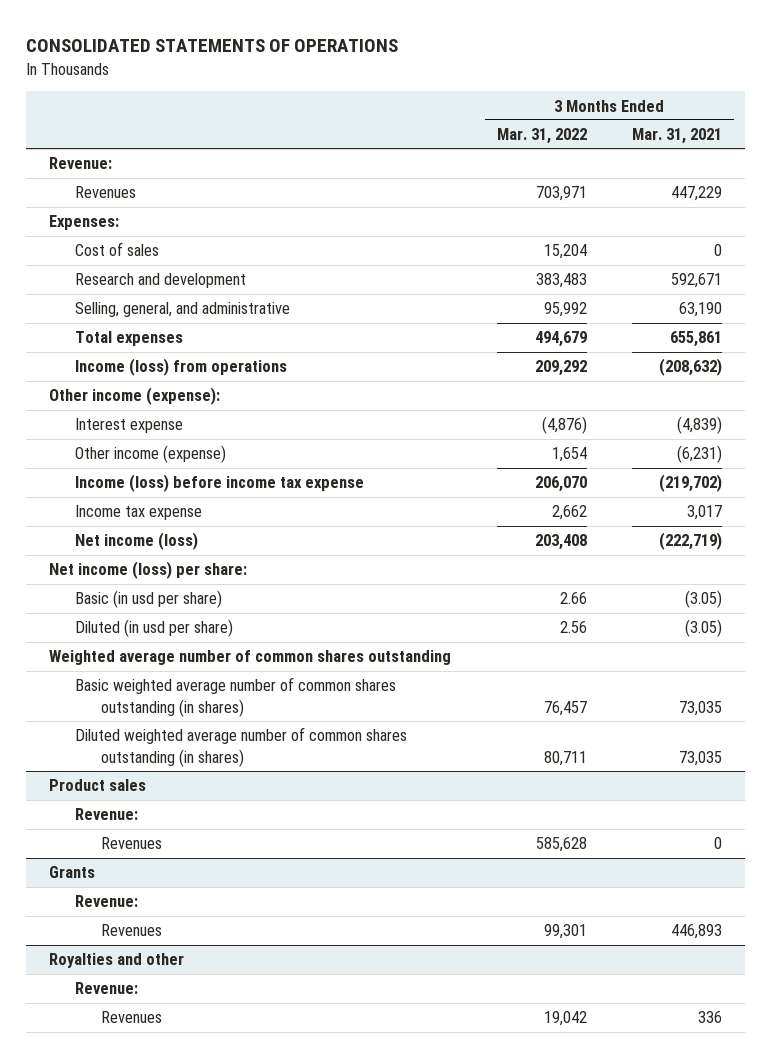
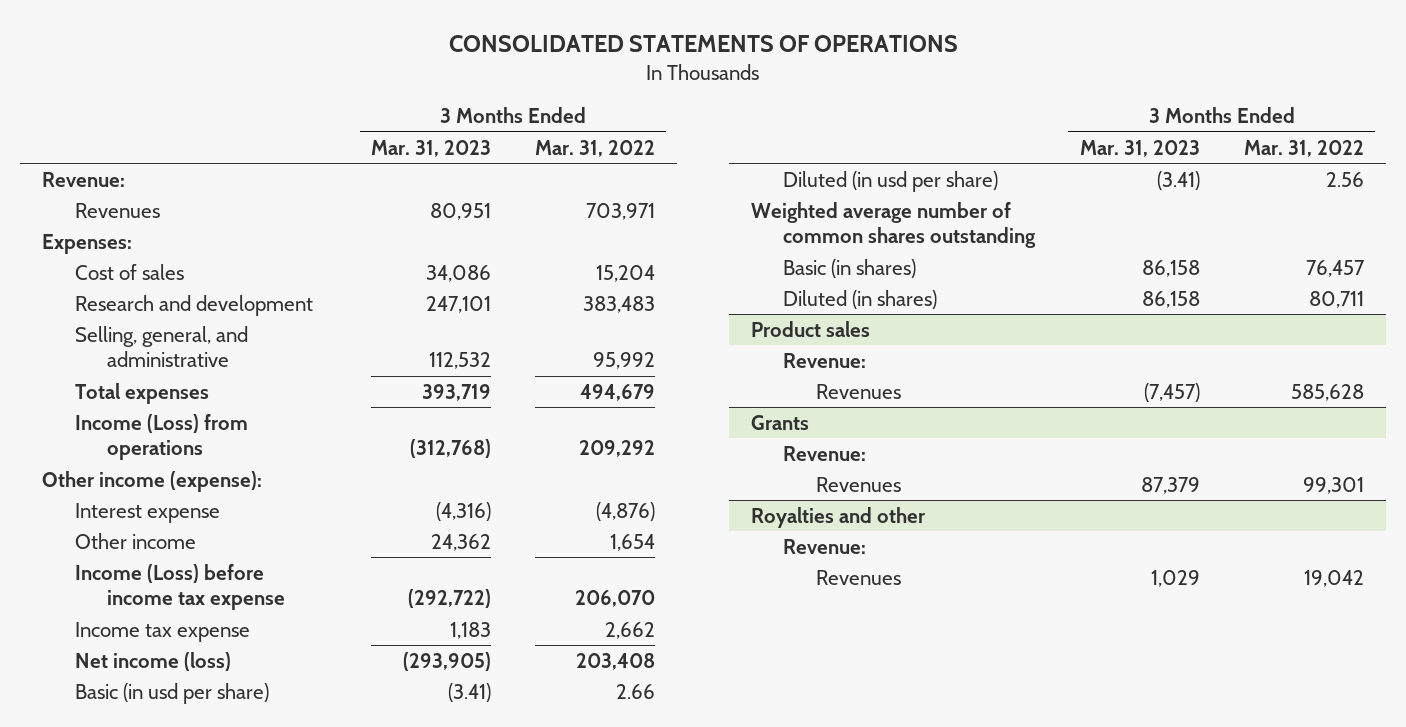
- | 3 Months Ended Mar. 31, 2022 | 3 Months Ended Mar. 31, 2021
+ | 3 Months Ended Mar. 31, 2023 | 3 Months Ended Mar. 31, 2022
- Income (loss) from operations | 209,292 | (208,632)
+ Income (Loss) from operations | (312,768) | 209,292
- Other income (expense) | 1,654 | (6,231)
- Income (loss) before income tax expense | 206,070 | (219,702)
+ Other income | 24,362 | 1,654
+ Income (Loss) before income tax expense | (292,722) | 206,070
- Net income (loss) per share:
- Basic weighted average number of common shares outstanding (in shares) | 76,457 | 73,035
- Diluted weighted average number of common shares outstanding (in shares) | 80,711 | 73,035
+ Basic (in shares) | 86,158 | 76,457
+ Diluted (in shares) | 86,158 | 80,711

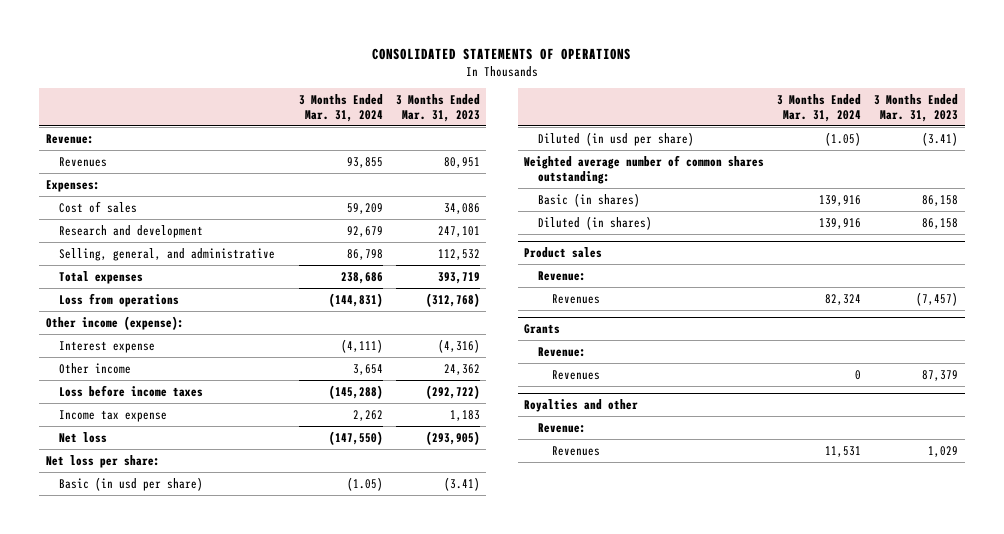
- | 3 Months Ended Mar. 31, 2023 | 3 Months Ended Mar. 31, 2022
+ | 3 Months Ended Mar. 31, 2024 | 3 Months Ended Mar. 31, 2023
- Income (Loss) from operations | (312,768) | 209,292
+ Loss from operations | (144,831) | (312,768)
- Income (Loss) before income tax expense | (292,722) | 206,070
+ Loss before income taxes | (145,288) | (292,722)
- Net income (loss) | (293,905) | 203,408
+ Net loss | (147,550) | (293,905)
+ Net loss per share:
- Weighted average number of common shares outstanding
+ Weighted average number of common shares outstanding:

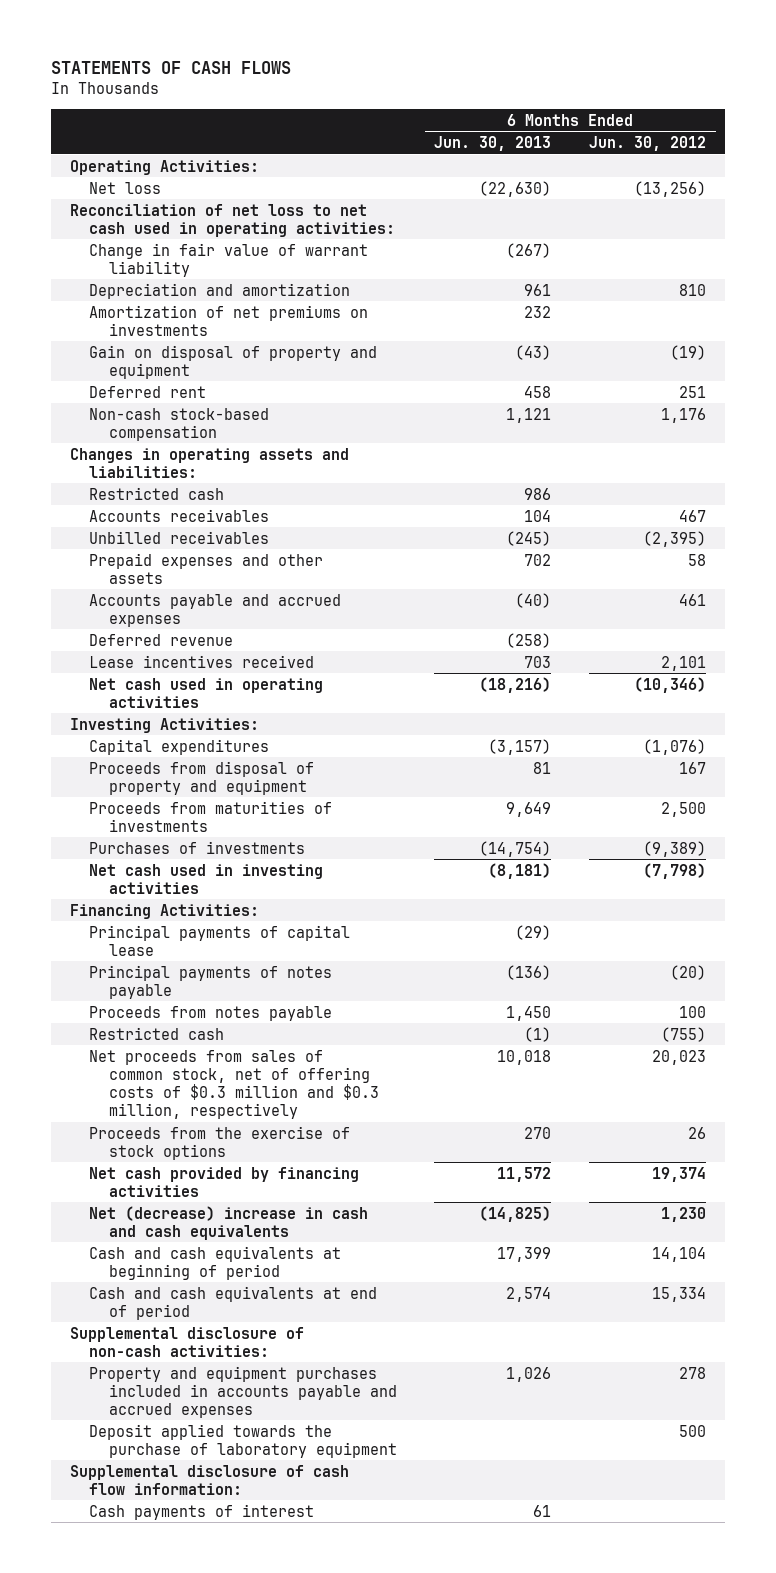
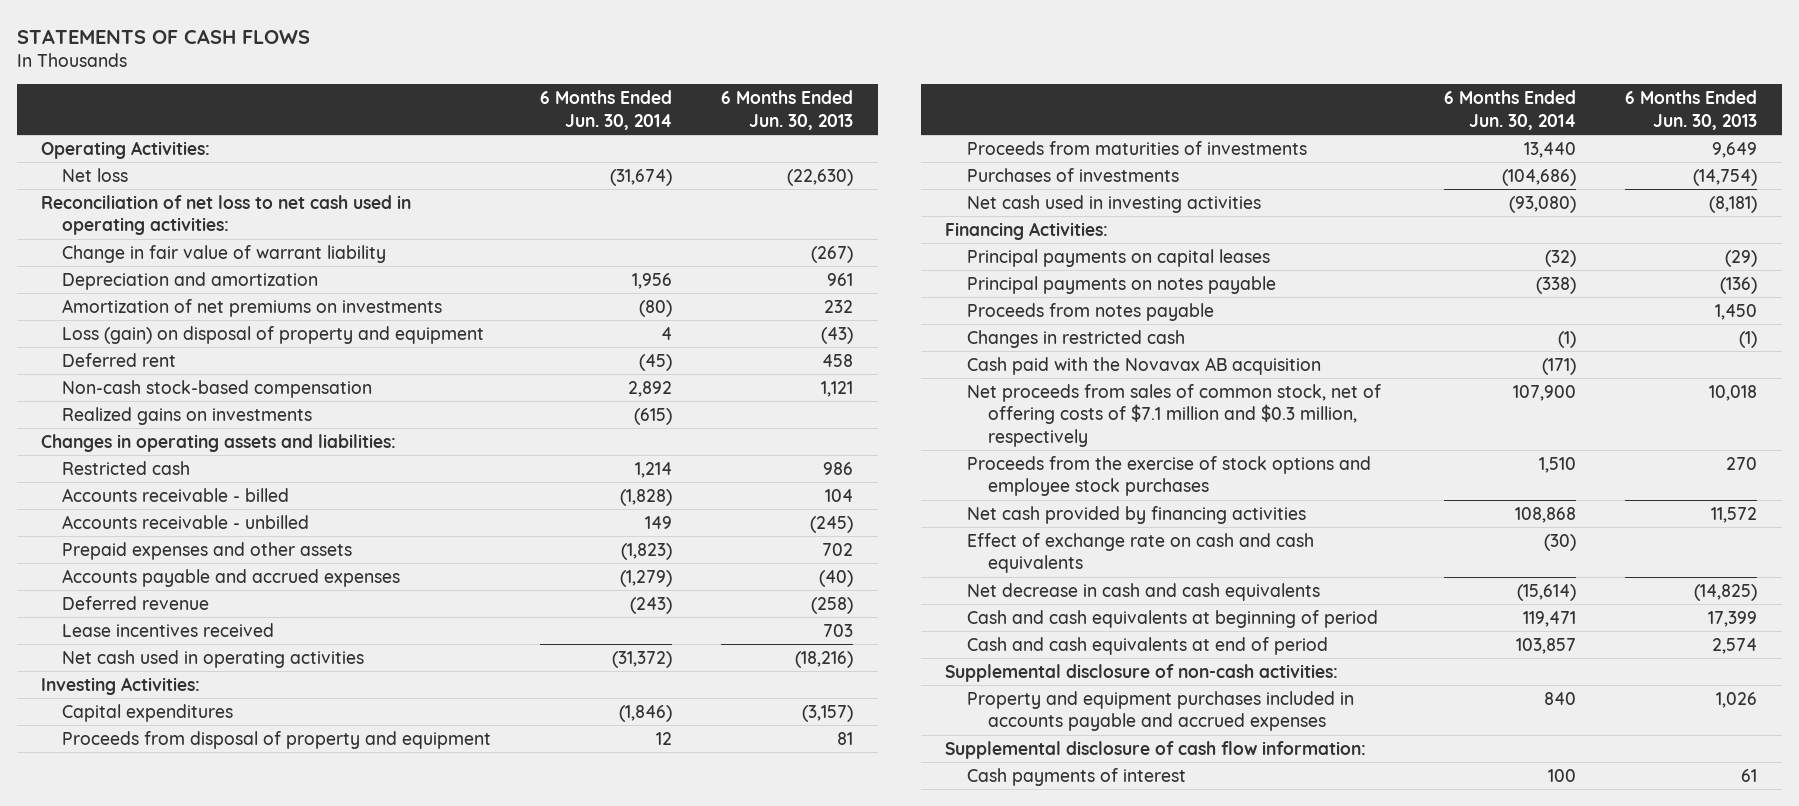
- | 6 Months Ended Jun. 30, 2013 | 6 Months Ended Jun. 30, 2012
+ | 6 Months Ended Jun. 30, 2014 | 6 Months Ended Jun. 30, 2013
- Gain on disposal of property and equipment | (43) | (19)
+ Loss (gain) on disposal of property and equipment | 4 | (43)
+ Realized gains on investments | (615) |
- Accounts receivables | 104 | 467
- Unbilled receivables | (245) | (2,395)
+ Accounts receivable - billed | (1,828) | 104
+ Accounts receivable - unbilled | 149 | (245)
- Principal payments of capital lease | (29) |
- Principal payments of notes payable | (136) | (20)
+ Principal payments on capital leases | (32) | (29)
+ Principal payments on notes payable | (338) | (136)
- Restricted cash | (1) | (755)
- Net proceeds from sales of common stock, net of offering costs of $0.3 million and $0.3 million, respectively | 10,018 | 20,023
- Proceeds from the exercise of stock options | 270 | 26
+ Changes in restricted cash | (1) | (1)
+ Cash paid with the Novavax AB acquisition | (171) |
+ Net proceeds from sales of common stock, net of offering costs of $7.1 million and $0.3 million, respectively | 107,900 | 10,018
+ Proceeds from the exercise of stock options and employee stock purchases | 1,510 | 270
- Net (decrease) increase in cash and cash equivalents | (14,825) | 1,230
+ Effect of exchange rate on cash and cash equivalents | (30) |
+ Net decrease in cash and cash equivalents | (15,614) | (14,825)
- Deposit applied towards the purchase of laboratory equipment | | 500

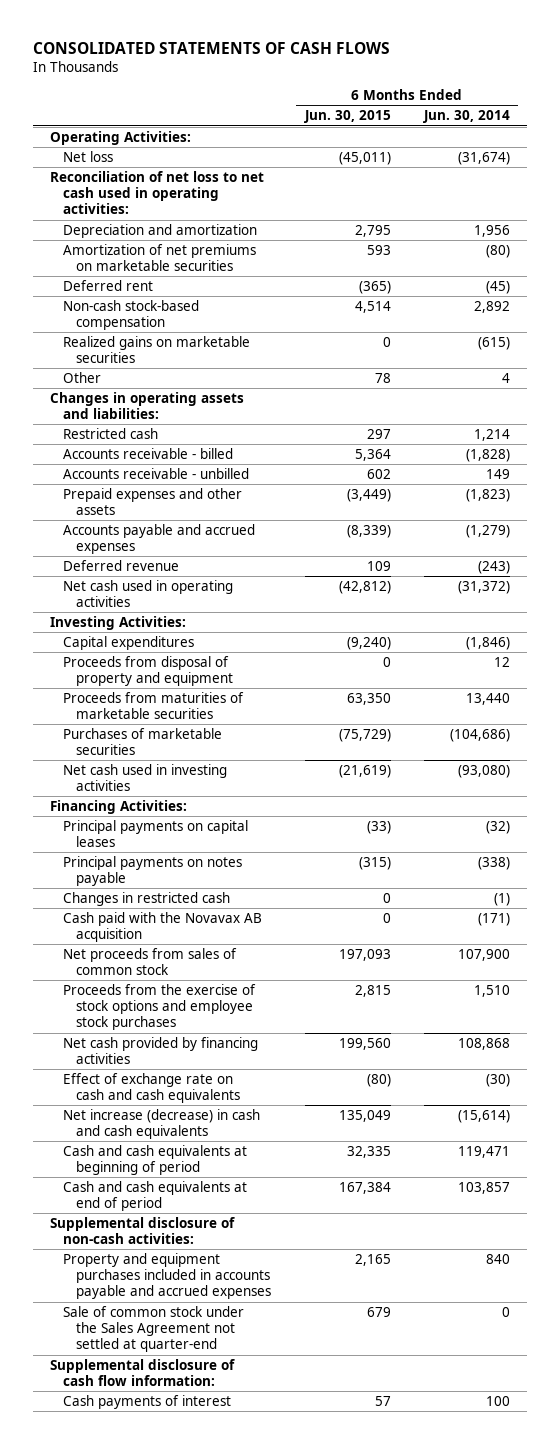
- STATEMENTS OF CASH FLOWS
+ CONSOLIDATED STATEMENTS OF CASH FLOWS
- | 6 Months Ended Jun. 30, 2014 | 6 Months Ended Jun. 30, 2013
+ | 6 Months Ended Jun. 30, 2015 | 6 Months Ended Jun. 30, 2014
- Change in fair value of warrant liability | | (267)
- Amortization of net premiums on investments | (80) | 232
- Loss (gain) on disposal of property and equipment | 4 | (43)
+ Amortization of net premiums on marketable securities | 593 | (80)
- Realized gains on investments | (615) |
+ Realized gains on marketable securities | 0 | (615)
+ Other | 78 | 4
- Lease incentives received | | 703
- Proceeds from maturities of investments | 13,440 | 9,649
- Purchases of investments | (104,686) | (14,754)
+ Proceeds from maturities of marketable securities | 63,350 | 13,440
+ Purchases of marketable securities | (75,729) | (104,686)
- Proceeds from notes payable | | 1,450
- Net proceeds from sales of common stock, net of offering costs of $7.1 million and $0.3 million, respectively | 107,900 | 10,018
+ Net proceeds from sales of common stock | 197,093 | 107,900
- Net decrease in cash and cash equivalents | (15,614) | (14,825)
+ Net increase (decrease) in cash and cash equivalents | 135,049 | (15,614)
+ Sale of common stock under the Sales Agreement not settled at quarter-end | 679 | 0

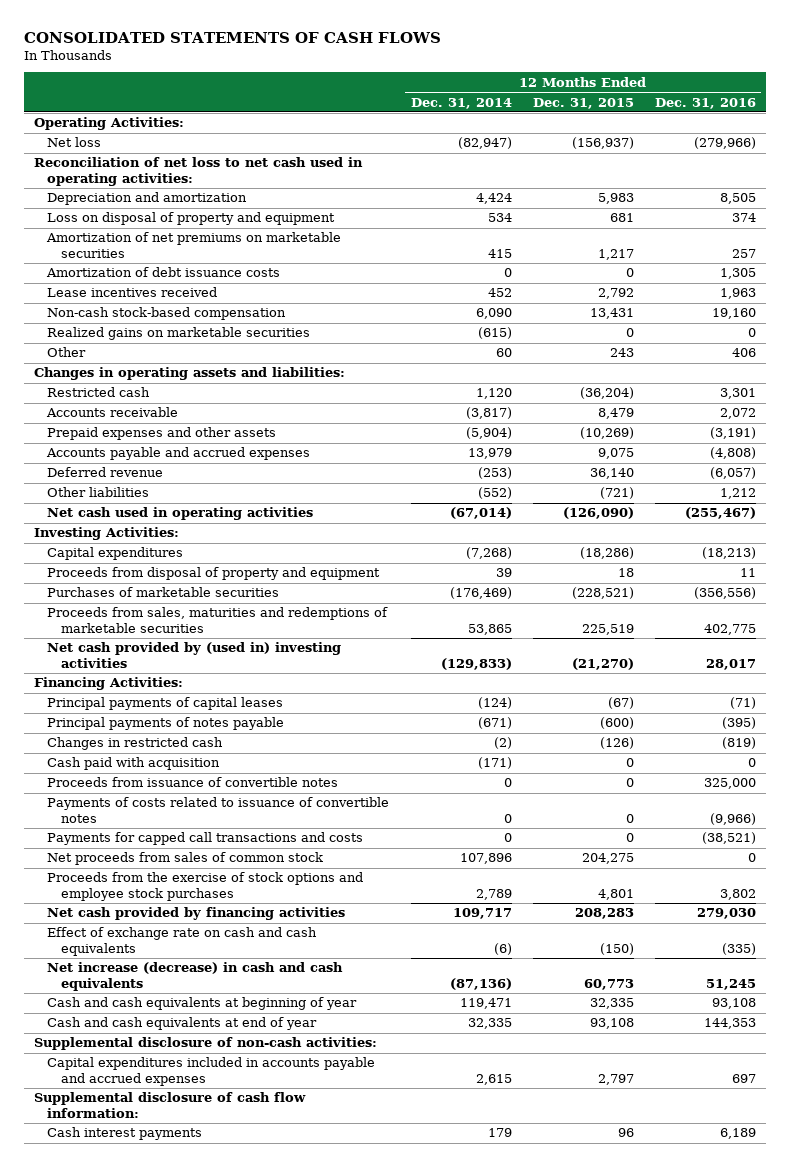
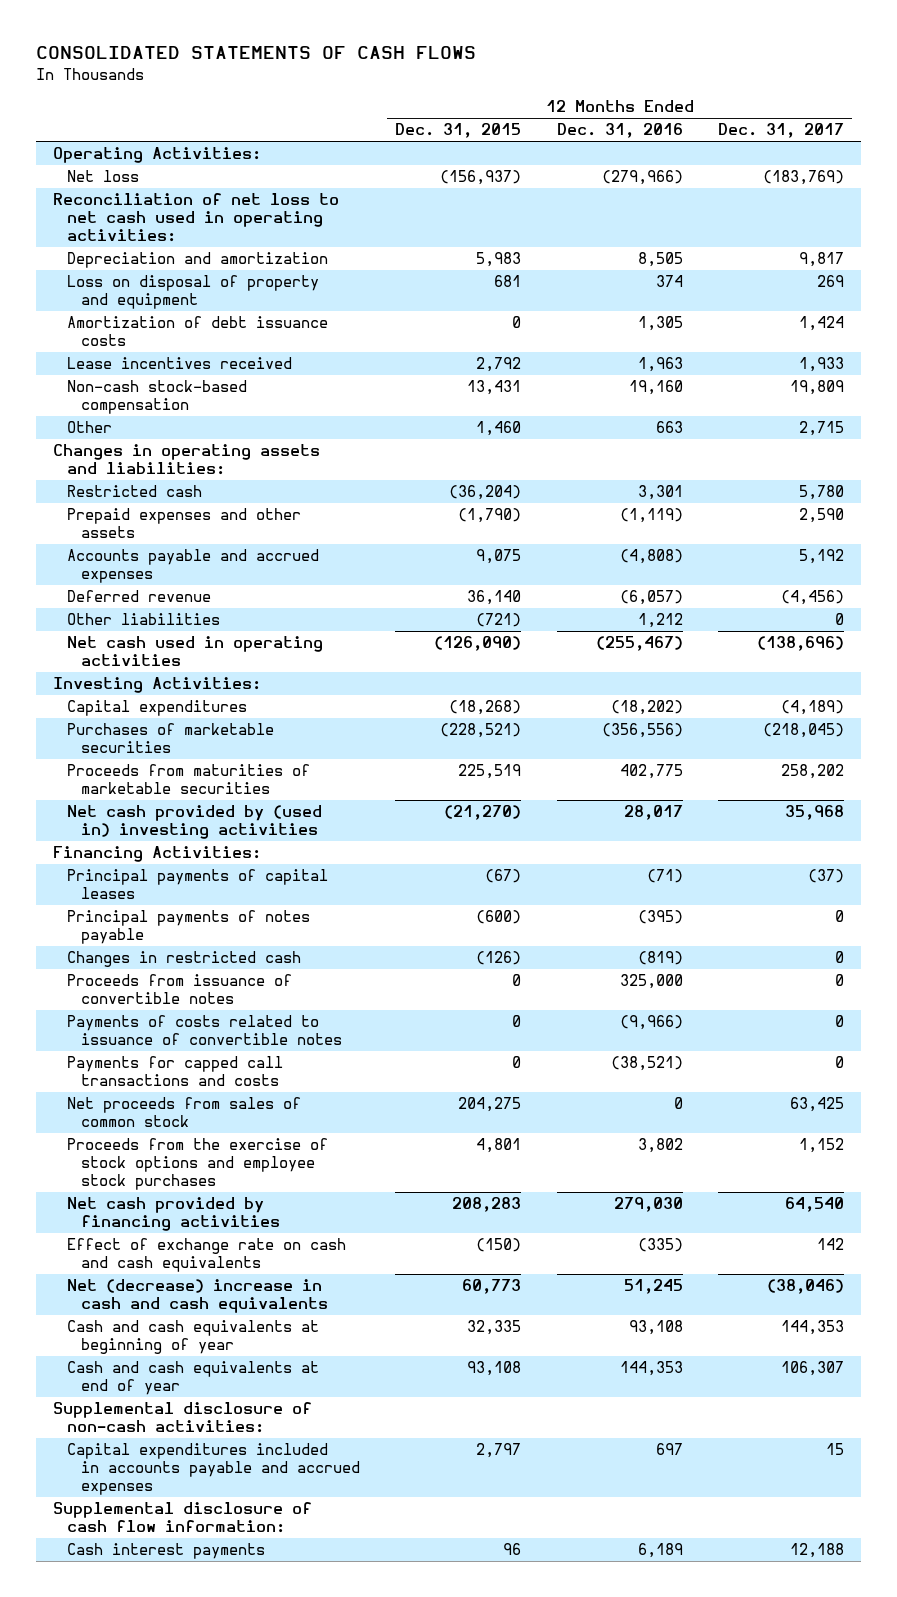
- | 12 Months Ended Dec. 31, 2014 | 12 Months Ended Dec. 31, 2015 | 12 Months Ended Dec. 31, 2016
+ | 12 Months Ended Dec. 31, 2015 | 12 Months Ended Dec. 31, 2016 | 12 Months Ended Dec. 31, 2017
- Amortization of net premiums on marketable securities | 415 | 1,217 | 257
- Realized gains on marketable securities | (615) | 0 | 0
- Other | 60 | 243 | 406
+ Other | 1,460 | 663 | 2,715
- Accounts receivable | (3,817) | 8,479 | 2,072
- Prepaid expenses and other assets | (5,904) | (10,269) | (3,191)
+ Prepaid expenses and other assets | (1,790) | (1,119) | 2,590
- Capital expenditures | (7,268) | (18,286) | (18,213)
- Proceeds from disposal of property and equipment | 39 | 18 | 11
+ Capital expenditures | (18,268) | (18,202) | (4,189)
- Proceeds from sales, maturities and redemptions of marketable securities | 53,865 | 225,519 | 402,775
+ Proceeds from maturities of marketable securities | 225,519 | 402,775 | 258,202
- Cash paid with acquisition | (171) | 0 | 0
- Net increase (decrease) in cash and cash equivalents | (87,136) | 60,773 | 51,245
+ Net (decrease) increase in cash and cash equivalents | 60,773 | 51,245 | (38,046)

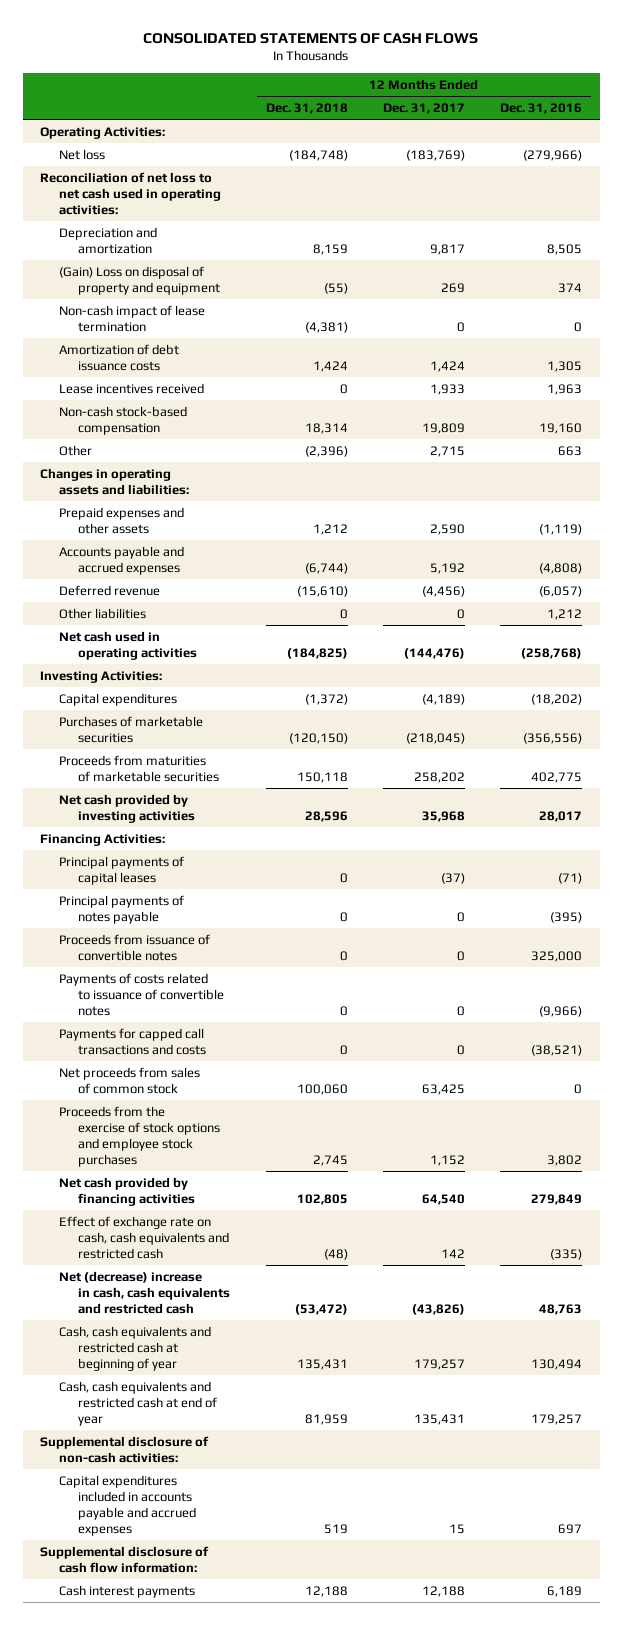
- | 12 Months Ended Dec. 31, 2015 | 12 Months Ended Dec. 31, 2016 | 12 Months Ended Dec. 31, 2017
+ | 12 Months Ended Dec. 31, 2018 | 12 Months Ended Dec. 31, 2017 | 12 Months Ended Dec. 31, 2016
- Loss on disposal of property and equipment | 681 | 374 | 269
+ (Gain) Loss on disposal of property and equipment | (55) | 269 | 374
+ Non-cash impact of lease termination | (4,381) | 0 | 0
- Restricted cash | (36,204) | 3,301 | 5,780
- Net cash used in operating activities | (126,090) | (255,467) | (138,696)
+ Net cash used in operating activities | (184,825) | (144,476) | (258,768)
- Net cash provided by (used in) investing activities | (21,270) | 28,017 | 35,968
+ Net cash provided by investing activities | 28,596 | 35,968 | 28,017
- Changes in restricted cash | (126) | (819) | 0
- Net cash provided by financing activities | 208,283 | 279,030 | 64,540
- Effect of exchange rate on cash and cash equivalents | (150) | (335) | 142
- Net (decrease) increase in cash and cash equivalents | 60,773 | 51,245 | (38,046)
- Cash and cash equivalents at beginning of year | 32,335 | 93,108 | 144,353
- Cash and cash equivalents at end of year | 93,108 | 144,353 | 106,307
+ Net cash provided by financing activities | 102,805 | 64,540 | 279,849
+ Effect of exchange rate on cash, cash equivalents and restricted cash | (48) | 142 | (335)
+ Net (decrease) increase in cash, cash equivalents and restricted cash | (53,472) | (43,826) | 48,763
+ Cash, cash equivalents and restricted cash at beginning of year | 135,431 | 179,257 | 130,494
+ Cash, cash equivalents and restricted cash at end of year | 81,959 | 135,431 | 179,257

